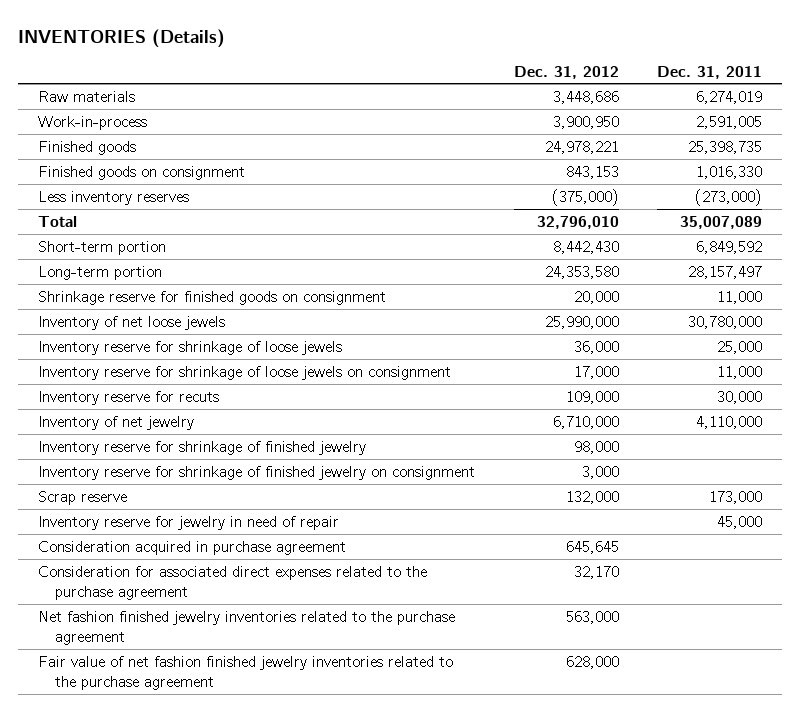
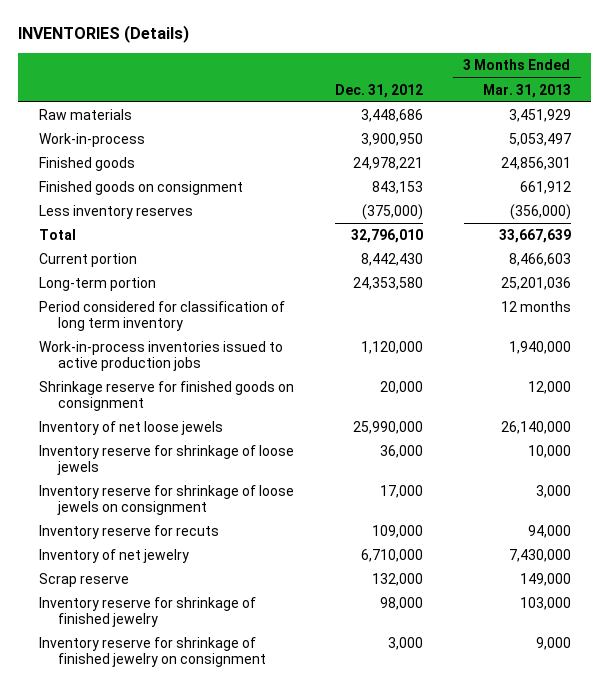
- | Dec. 31, 2012 | Dec. 31, 2011
+ | Dec. 31, 2012 | 3 Months Ended Mar. 31, 2013
- Short-term portion | 8,442,430 | 6,849,592
+ Current portion | 8,442,430 | 8,466,603
+ Period considered for classification of long term inventory | | 12 months
+ Work-in-process inventories issued to active production jobs | 1,120,000 | 1,940,000
moved up: Scrap reserve | 132,000 | 149,000
- Inventory reserve for jewelry in need of repair | | 45,000
- Consideration acquired in purchase agreement | 645,645 |
- Consideration for associated direct expenses related to the purchase agreement | 32,170 |
- Net fashion finished jewelry inventories related to the purchase agreement | 563,000 |
- Fair value of net fashion finished jewelry inventories related to the purchase agreement | 628,000 |

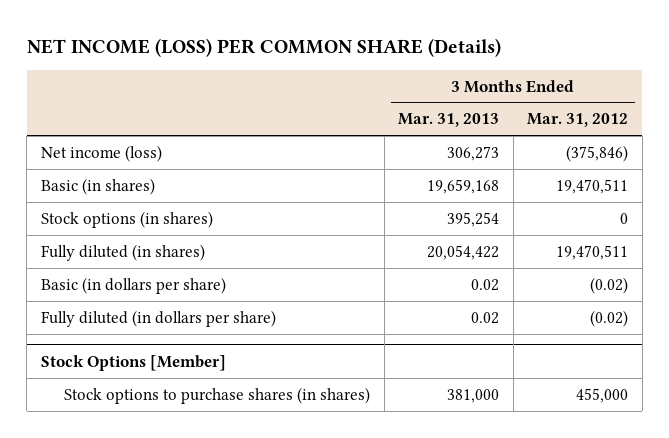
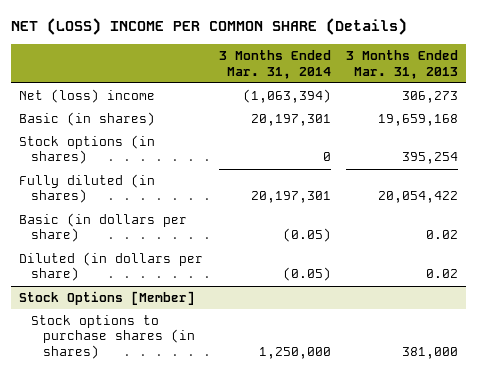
- NET INCOME (LOSS) PER COMMON SHARE (Details)
+ NET (LOSS) INCOME PER COMMON SHARE (Details)
- | 3 Months Ended Mar. 31, 2013 | 3 Months Ended Mar. 31, 2012
+ | 3 Months Ended Mar. 31, 2014 | 3 Months Ended Mar. 31, 2013
- Net income (loss) | 306,273 | (375,846)
+ Net (loss) income | (1,063,394) | 306,273
- Fully diluted (in dollars per share) | 0.02 | (0.02)
+ Diluted (in dollars per share) | (0.05) | 0.02

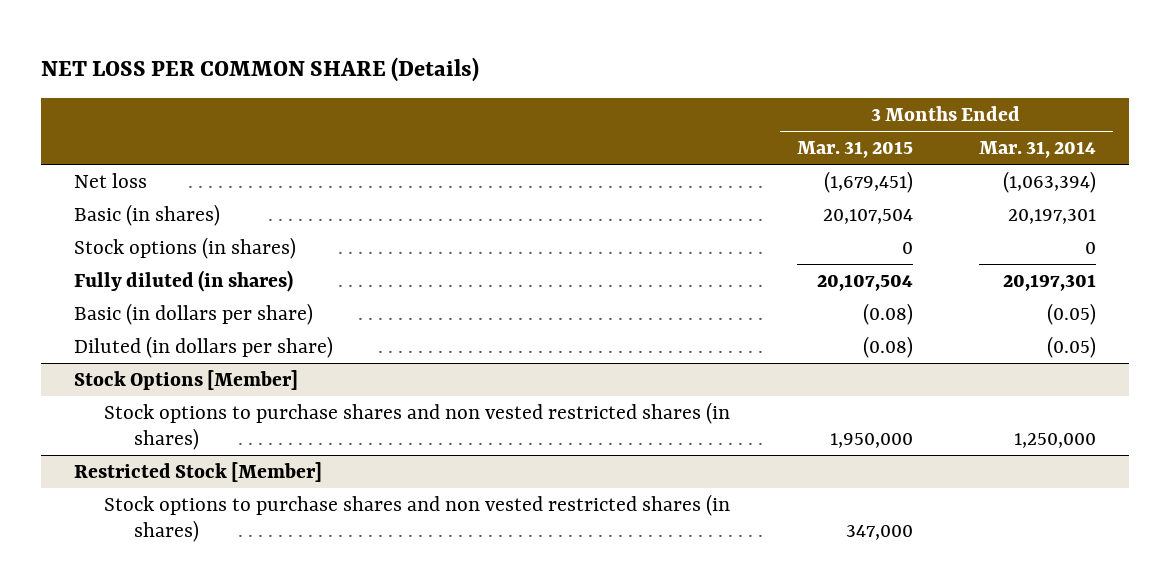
- NET (LOSS) INCOME PER COMMON SHARE (Details)
+ NET LOSS PER COMMON SHARE (Details)
- | 3 Months Ended Mar. 31, 2014 | 3 Months Ended Mar. 31, 2013
+ | 3 Months Ended Mar. 31, 2015 | 3 Months Ended Mar. 31, 2014
- Net (loss) income | (1,063,394) | 306,273
+ Net loss | (1,679,451) | (1,063,394)
@ Stock Options [Member]
- Stock options to purchase shares (in shares) | 1,250,000 | 381,000
+ Stock options to purchase shares and non vested restricted shares (in shares) | 1,950,000 | 1,250,000
+ Restricted Stock [Member]
+ Stock options to purchase shares and non vested restricted shares (in shares) | 347,000 |

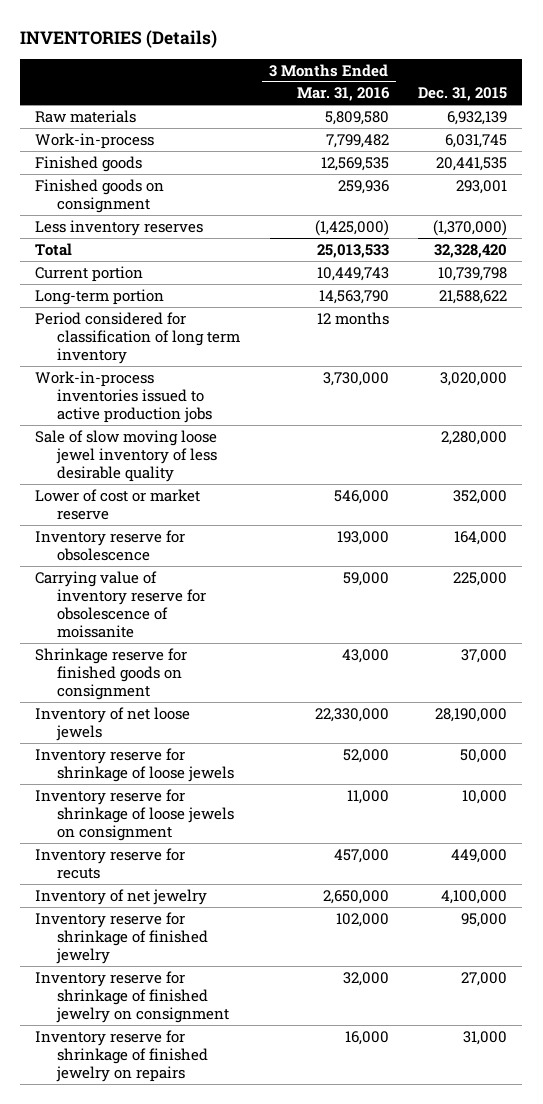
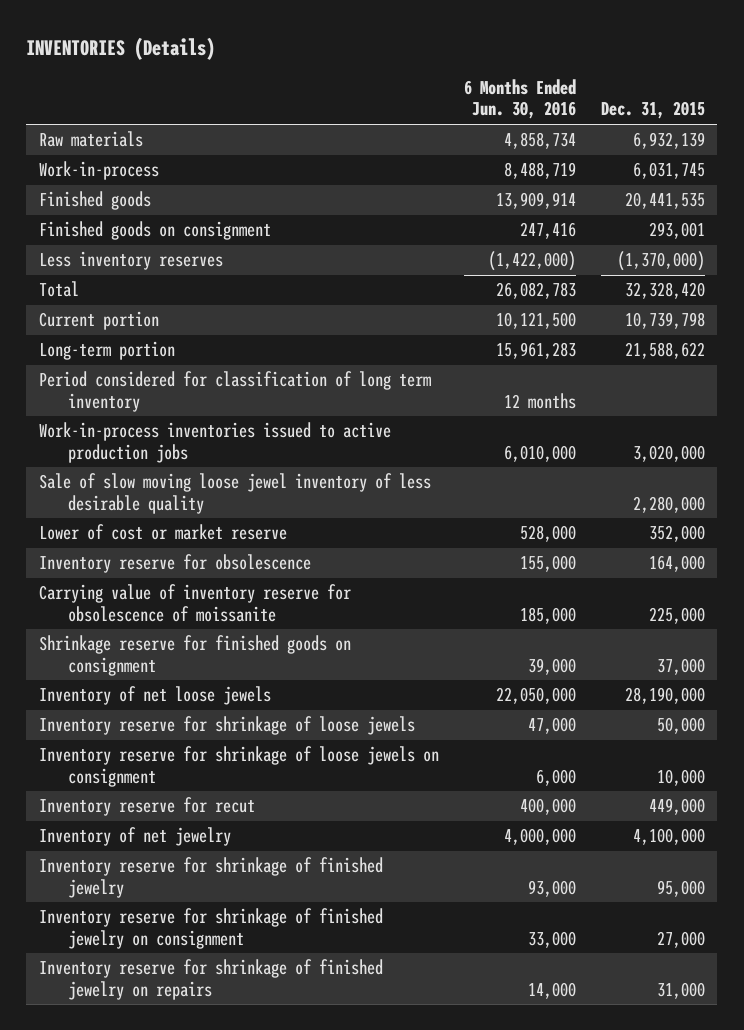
- | 3 Months Ended Mar. 31, 2016 | Dec. 31, 2015
+ | 6 Months Ended Jun. 30, 2016 | Dec. 31, 2015
- Inventory reserve for recuts | 457,000 | 449,000
+ Inventory reserve for recut | 400,000 | 449,000

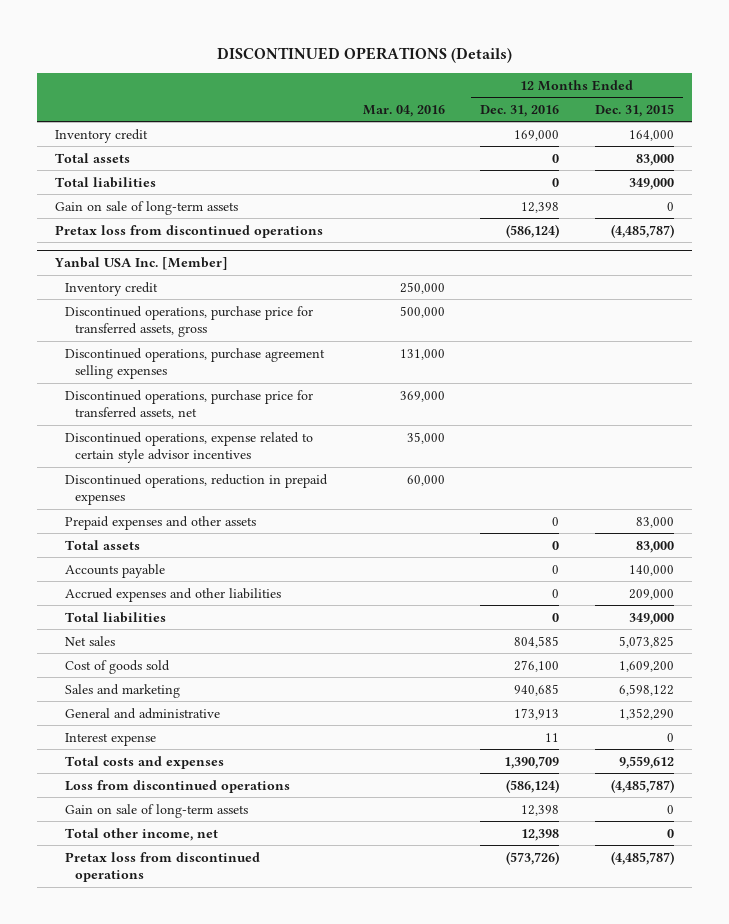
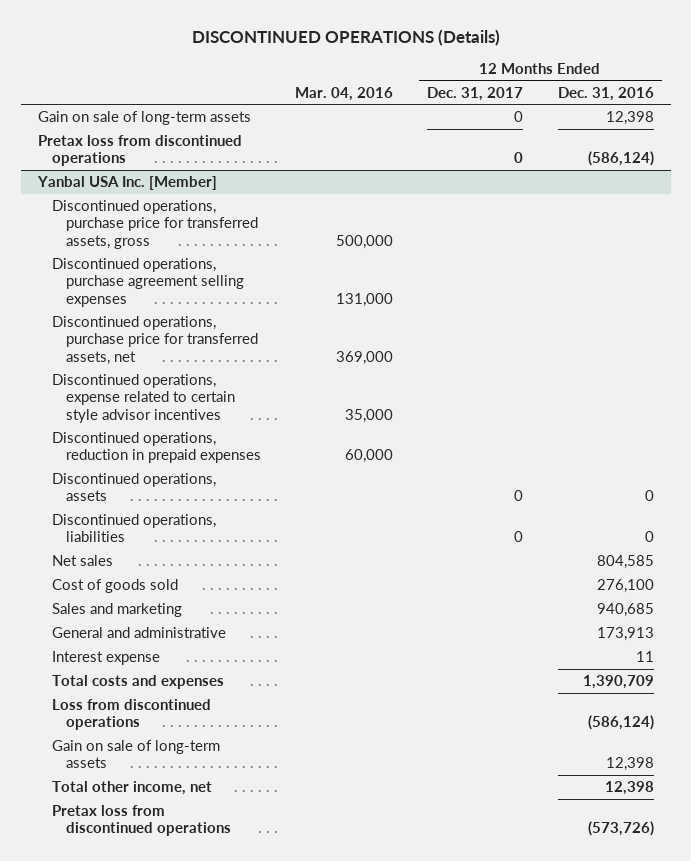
- | Mar. 04, 2016 | 12 Months Ended Dec. 31, 2016 | 12 Months Ended Dec. 31, 2015
+ | Mar. 04, 2016 | 12 Months Ended Dec. 31, 2017 | 12 Months Ended Dec. 31, 2016
- Inventory credit | | 169,000 | 164,000
- Total assets | | 0 | 83,000
- Total liabilities | | 0 | 349,000
@ Yanbal USA Inc. [Member]
- Inventory credit | 250,000 | |
- Prepaid expenses and other assets | | 0 | 83,000
- Total assets | | 0 | 83,000
- Accounts payable | | 0 | 140,000
- Accrued expenses and other liabilities | | 0 | 209,000
- Total liabilities | | 0 | 349,000
+ Discontinued operations, assets | | 0 | 0
+ Discontinued operations, liabilities | | 0 | 0

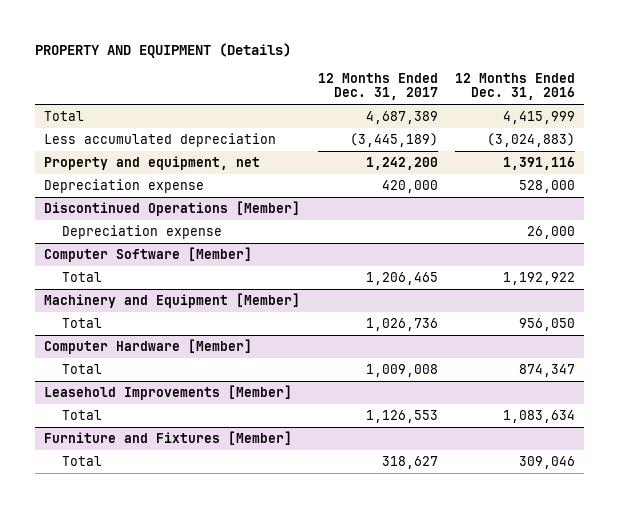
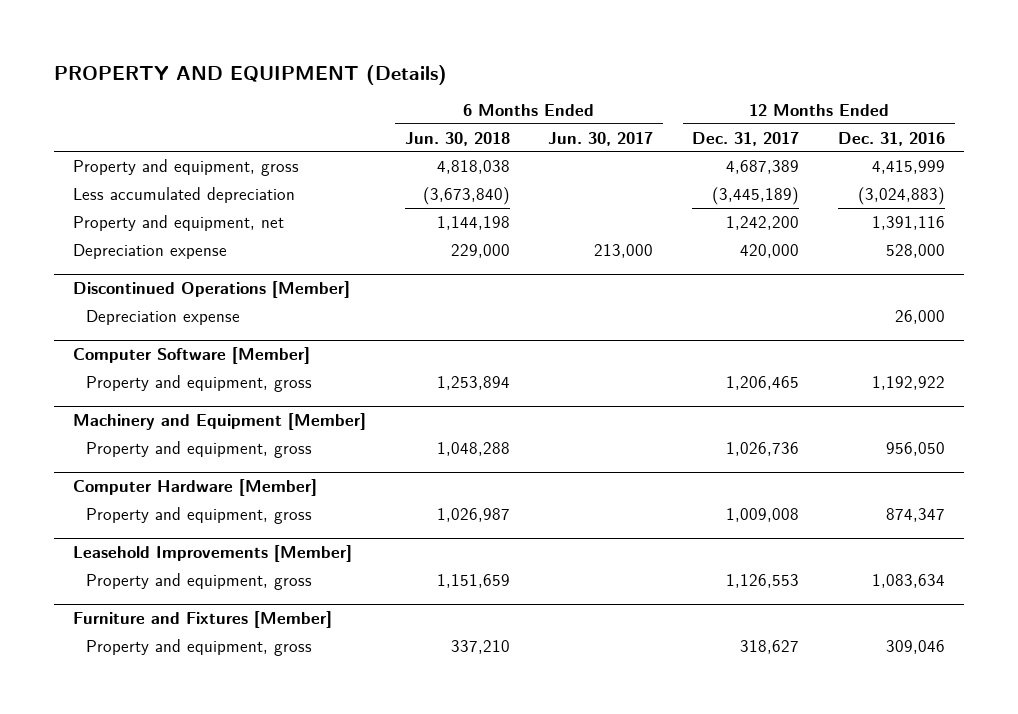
- | 12 Months Ended Dec. 31, 2017 | 12 Months Ended Dec. 31, 2016
+ | 6 Months Ended Jun. 30, 2018 | 6 Months Ended Jun. 30, 2017 | 12 Months Ended Dec. 31, 2017 | 12 Months Ended Dec. 31, 2016
- Total | 4,687,389 | 4,415,999
+ Property and equipment, gross | 4,818,038 | | 4,687,389 | 4,415,999
@ Computer Software [Member]
- Total | 1,206,465 | 1,192,922
+ Property and equipment, gross | 1,253,894 | | 1,206,465 | 1,192,922
@ Machinery and Equipment [Member]
- Total | 1,026,736 | 956,050
+ Property and equipment, gross | 1,048,288 | | 1,026,736 | 956,050
@ Computer Hardware [Member]
- Total | 1,009,008 | 874,347
+ Property and equipment, gross | 1,026,987 | | 1,009,008 | 874,347
@ Leasehold Improvements [Member]
- Total | 1,126,553 | 1,083,634
+ Property and equipment, gross | 1,151,659 | | 1,126,553 | 1,083,634
@ Furniture and Fixtures [Member]
- Total | 318,627 | 309,046
+ Property and equipment, gross | 337,210 | | 318,627 | 309,046

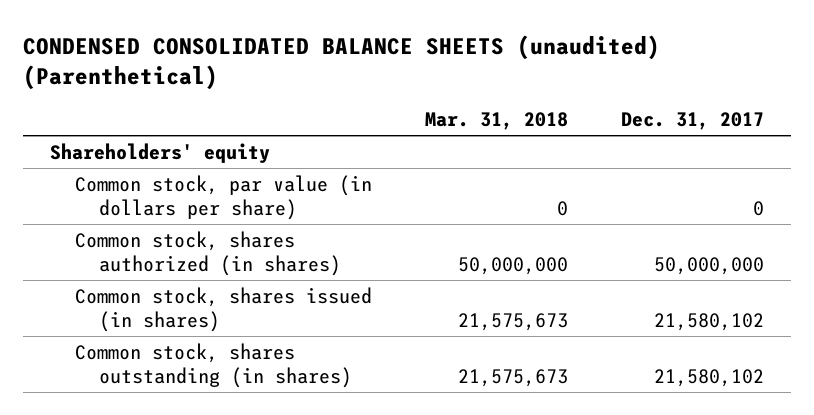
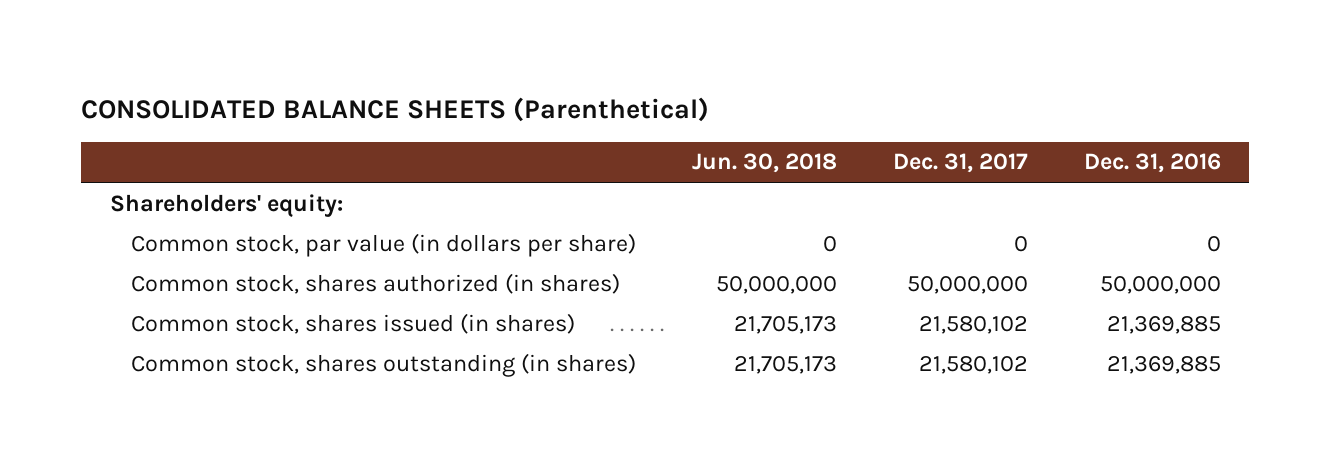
- CONDENSED CONSOLIDATED BALANCE SHEETS (unaudited) (Parenthetical)
+ CONSOLIDATED BALANCE SHEETS (Parenthetical)
- | Mar. 31, 2018 | Dec. 31, 2017
+ | Jun. 30, 2018 | Dec. 31, 2017 | Dec. 31, 2016
- Shareholders' equity
+ Shareholders' equity:

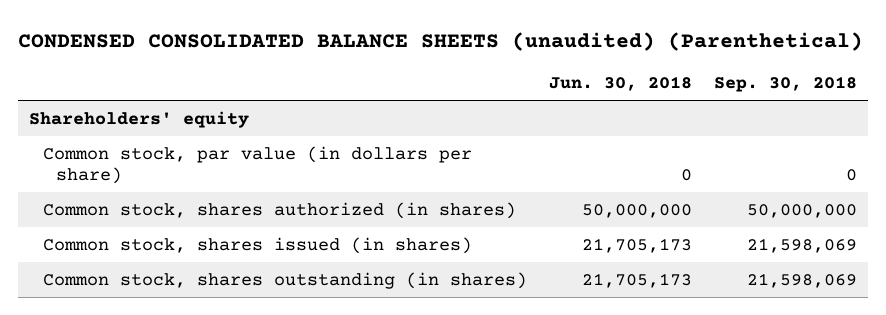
- CONSOLIDATED BALANCE SHEETS (Parenthetical)
+ CONDENSED CONSOLIDATED BALANCE SHEETS (unaudited) (Parenthetical)
- | Jun. 30, 2018 | Dec. 31, 2017 | Dec. 31, 2016
+ | Jun. 30, 2018 | Sep. 30, 2018
- Shareholders' equity:
+ Shareholders' equity

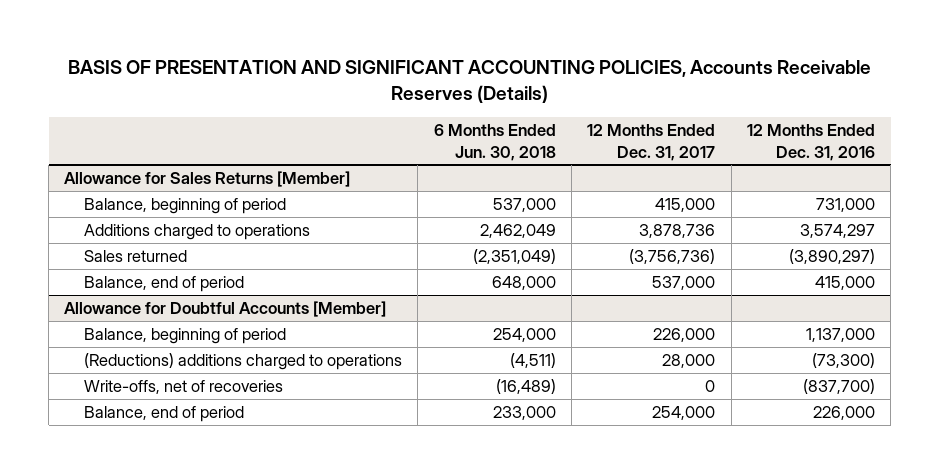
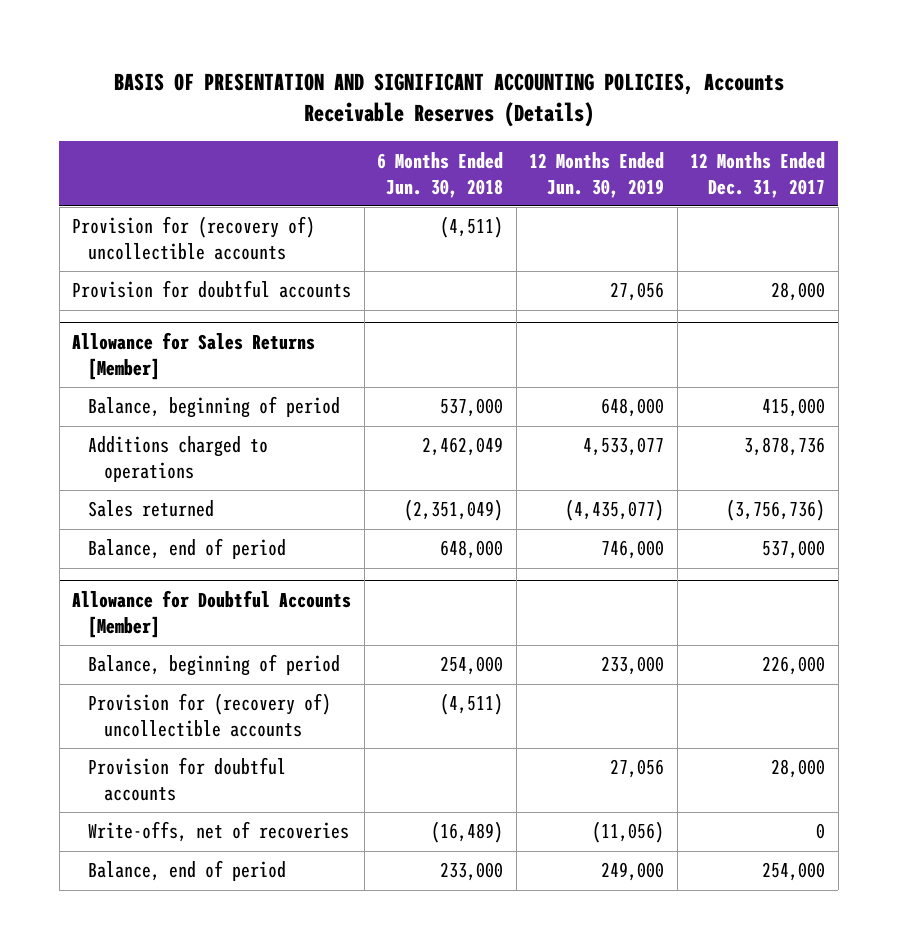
- | 6 Months Ended Jun. 30, 2018 | 12 Months Ended Dec. 31, 2017 | 12 Months Ended Dec. 31, 2016
+ | 6 Months Ended Jun. 30, 2018 | 12 Months Ended Jun. 30, 2019 | 12 Months Ended Dec. 31, 2017
+ Provision for (recovery of) uncollectible accounts | (4,511) | |
+ Provision for doubtful accounts | | 27,056 | 28,000
@ Allowance for Doubtful Accounts [Member]
- (Reductions) additions charged to operations | (4,511) | 28,000 | (73,300)
+ Provision for (recovery of) uncollectible accounts | (4,511) | |
+ Provision for doubtful accounts | | 27,056 | 28,000

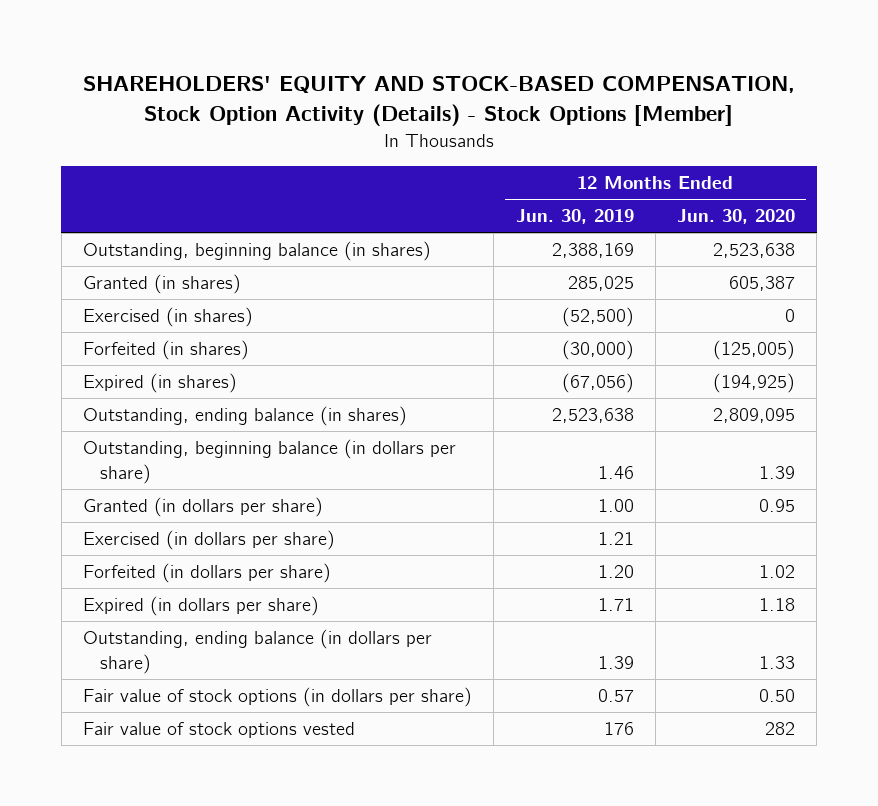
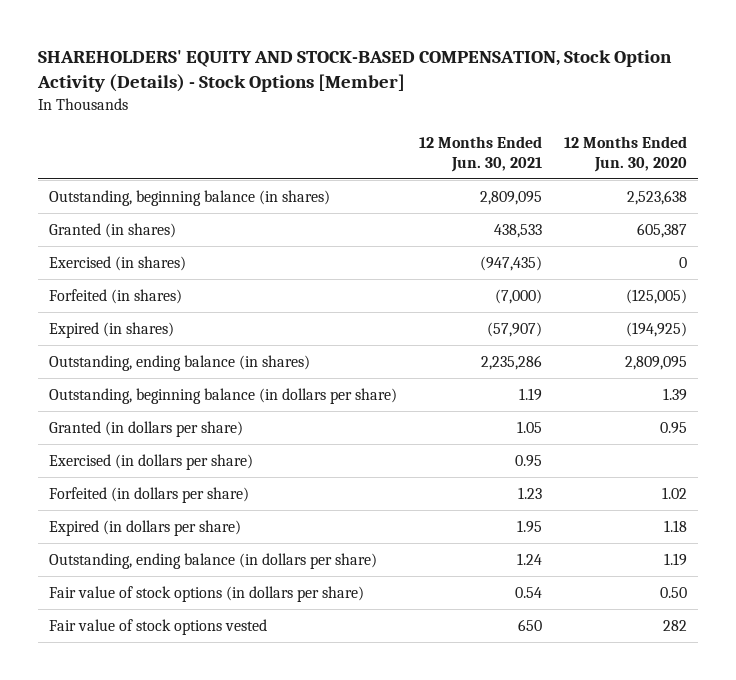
- | 12 Months Ended Jun. 30, 2019 | 12 Months Ended Jun. 30, 2020
+ | 12 Months Ended Jun. 30, 2021 | 12 Months Ended Jun. 30, 2020
- Outstanding, ending balance (in dollars per share) | 1.39 | 1.33
+ Outstanding, ending balance (in dollars per share) | 1.24 | 1.19

